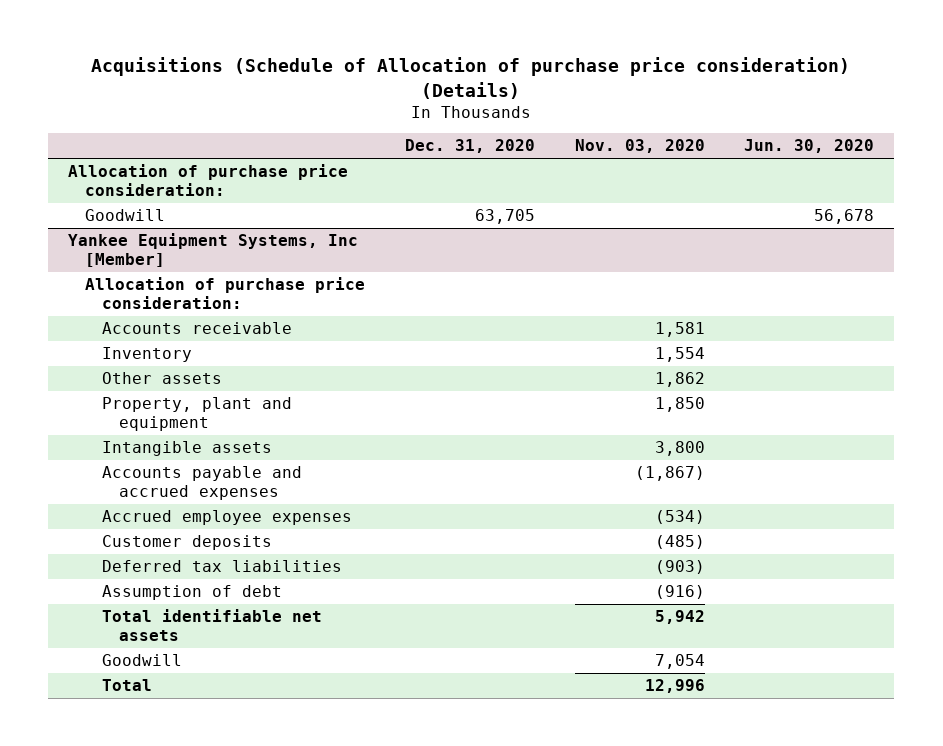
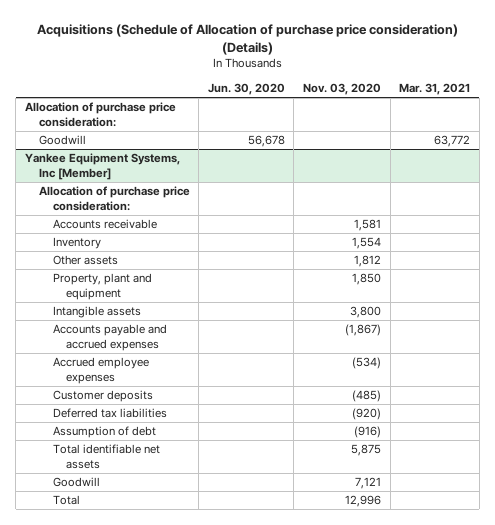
- | Dec. 31, 2020 | Nov. 03, 2020 | Jun. 30, 2020
+ | Jun. 30, 2020 | Nov. 03, 2020 | Mar. 31, 2021
@ Yankee Equipment Systems, Inc [Member]
- Other assets | | 1,862 |
+ Other assets | | 1,812 |
- Deferred tax liabilities | | (903) |
+ Deferred tax liabilities | | (920) |
- Total identifiable net assets | | 5,942 |
- Goodwill | | 7,054 |
+ Total identifiable net assets | | 5,875 |
+ Goodwill | | 7,121 |

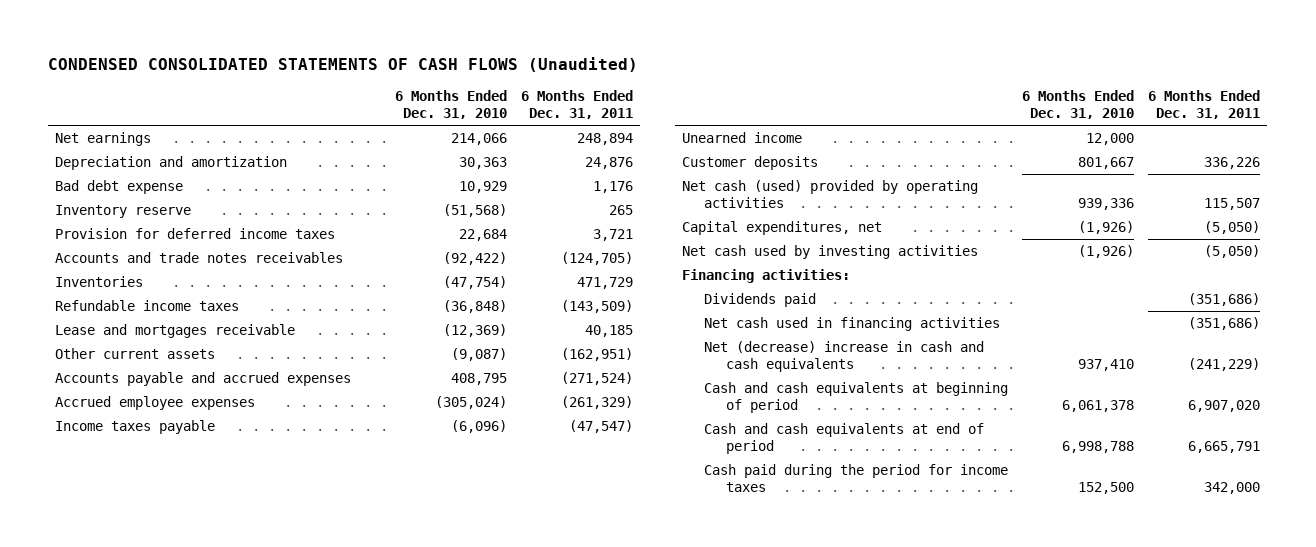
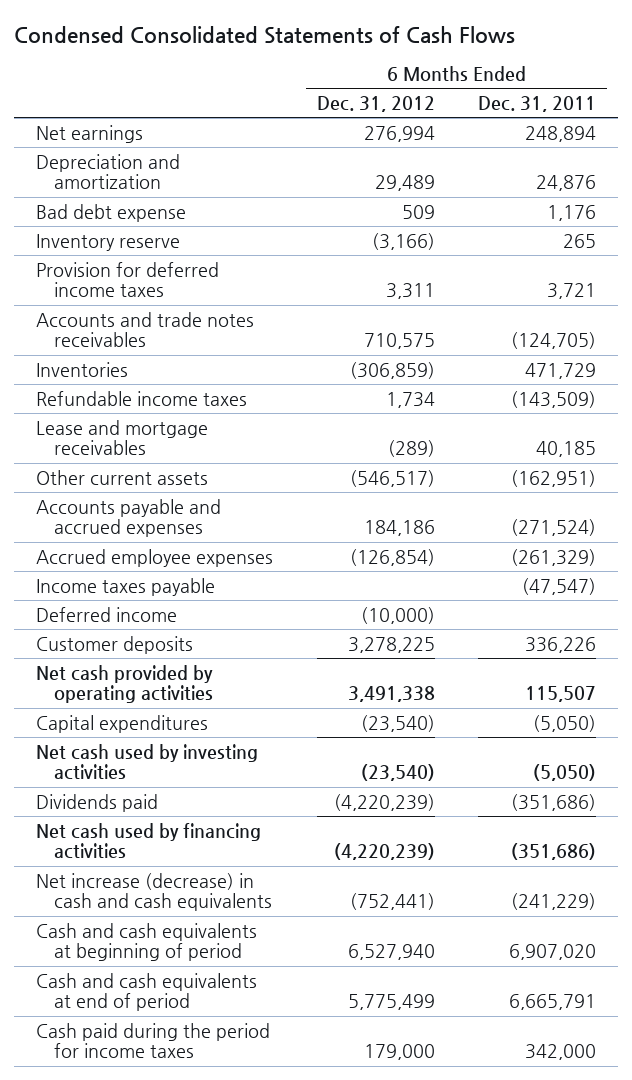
- CONDENSED CONSOLIDATED STATEMENTS OF CASH FLOWS (Unaudited)
+ Condensed Consolidated Statements of Cash Flows
- | 6 Months Ended Dec. 31, 2010 | 6 Months Ended Dec. 31, 2011
+ | 6 Months Ended Dec. 31, 2012 | 6 Months Ended Dec. 31, 2011
- Lease and mortgages receivable | (12,369) | 40,185
+ Lease and mortgage receivables | (289) | 40,185
- Unearned income | 12,000 |
+ Deferred income | (10,000) |
- Net cash (used) provided by operating activities | 939,336 | 115,507
- Capital expenditures, net | (1,926) | (5,050)
+ Net cash provided by operating activities | 3,491,338 | 115,507
+ Capital expenditures | (23,540) | (5,050)
- Financing activities:
- Net cash used in financing activities | | (351,686)
- Net (decrease) increase in cash and cash equivalents | 937,410 | (241,229)
+ Net cash used by financing activities | (4,220,239) | (351,686)
+ Net increase (decrease) in cash and cash equivalents | (752,441) | (241,229)

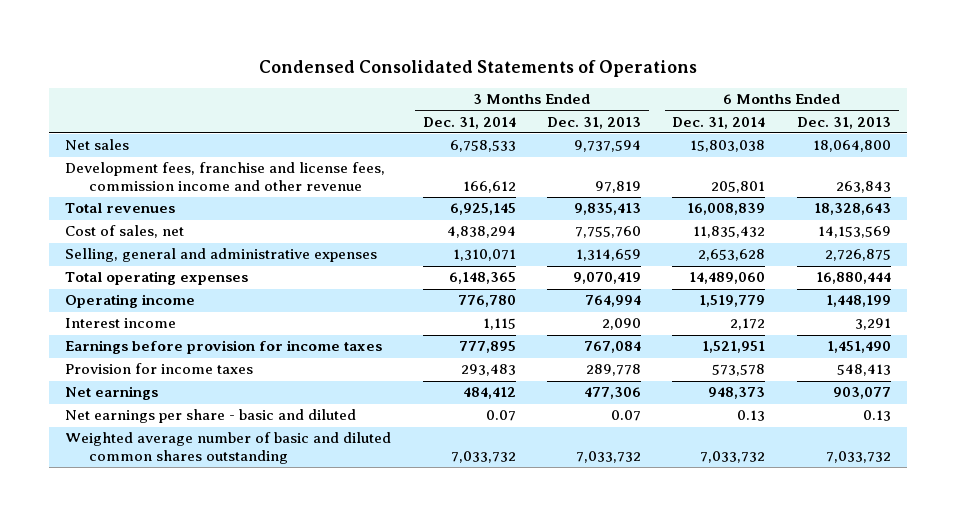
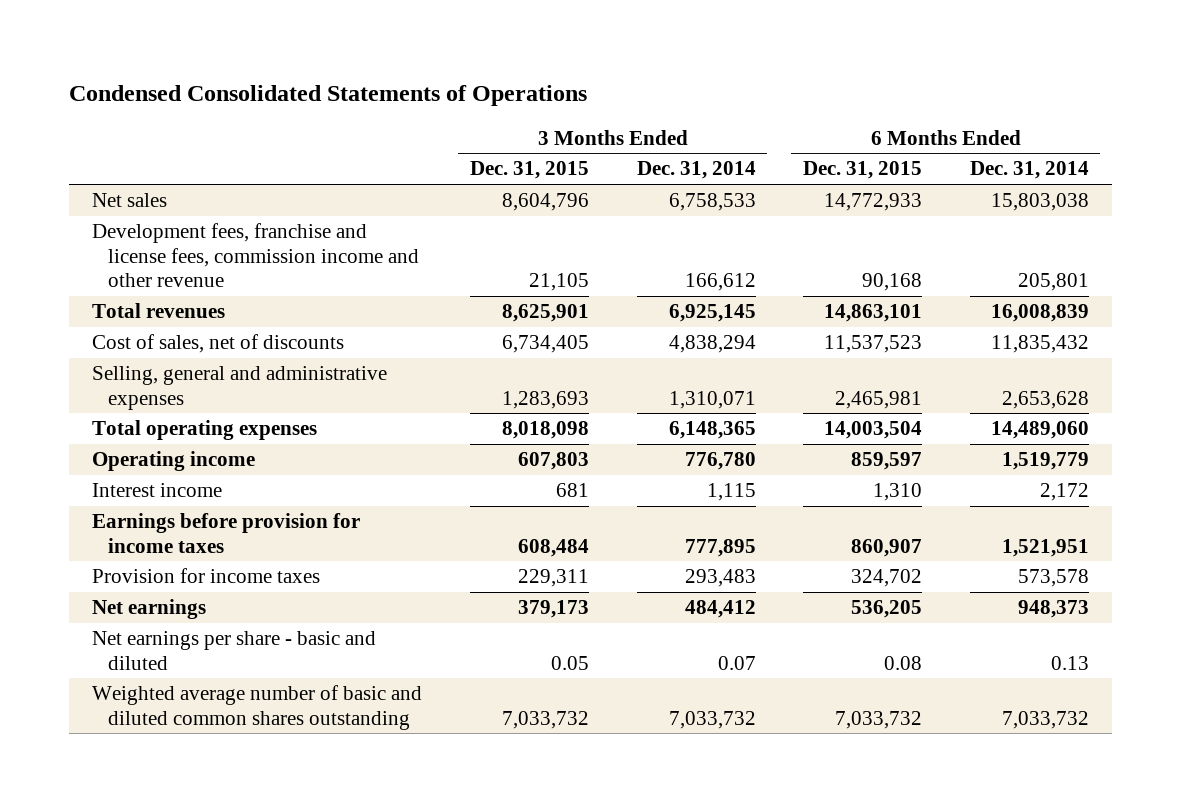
- | 3 Months Ended Dec. 31, 2014 | 3 Months Ended Dec. 31, 2013 | 6 Months Ended Dec. 31, 2014 | 6 Months Ended Dec. 31, 2013
+ | 3 Months Ended Dec. 31, 2015 | 3 Months Ended Dec. 31, 2014 | 6 Months Ended Dec. 31, 2015 | 6 Months Ended Dec. 31, 2014
- Cost of sales, net | 4,838,294 | 7,755,760 | 11,835,432 | 14,153,569
+ Cost of sales, net of discounts | 6,734,405 | 4,838,294 | 11,537,523 | 11,835,432

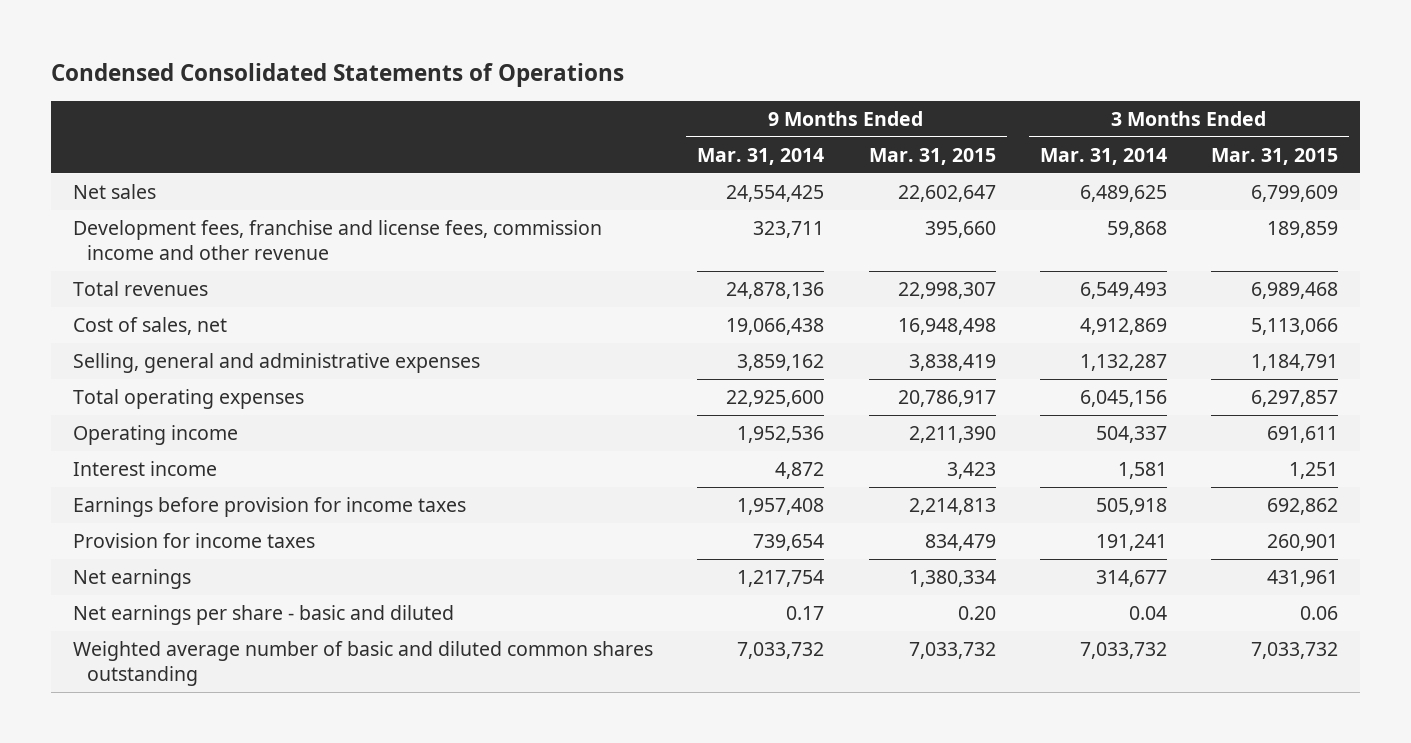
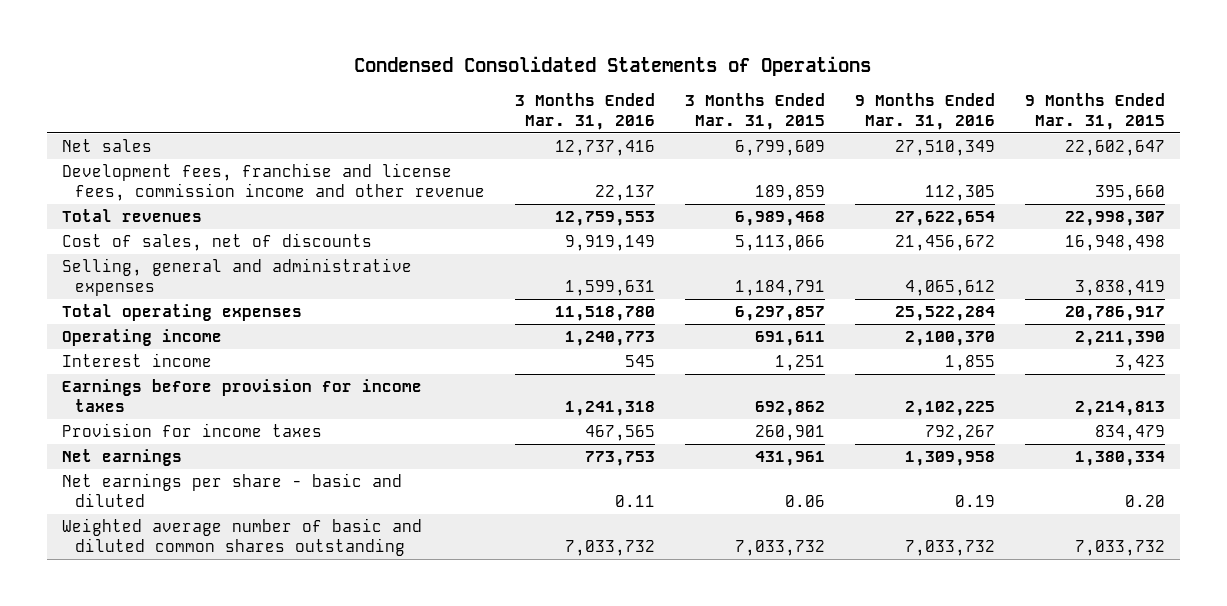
- | 9 Months Ended Mar. 31, 2014 | 9 Months Ended Mar. 31, 2015 | 3 Months Ended Mar. 31, 2014 | 3 Months Ended Mar. 31, 2015
+ | 3 Months Ended Mar. 31, 2016 | 3 Months Ended Mar. 31, 2015 | 9 Months Ended Mar. 31, 2016 | 9 Months Ended Mar. 31, 2015
- Cost of sales, net | 19,066,438 | 16,948,498 | 4,912,869 | 5,113,066
+ Cost of sales, net of discounts | 9,919,149 | 5,113,066 | 21,456,672 | 16,948,498

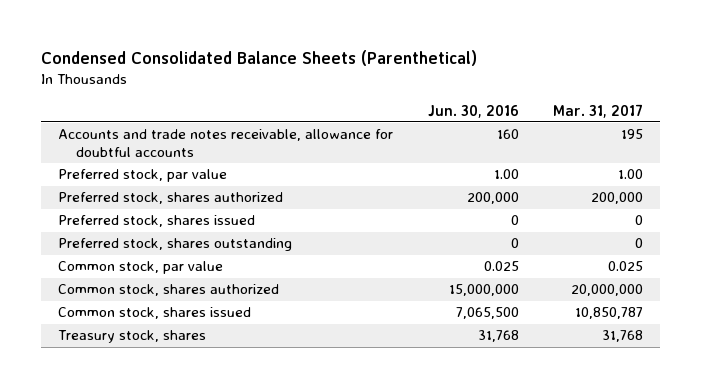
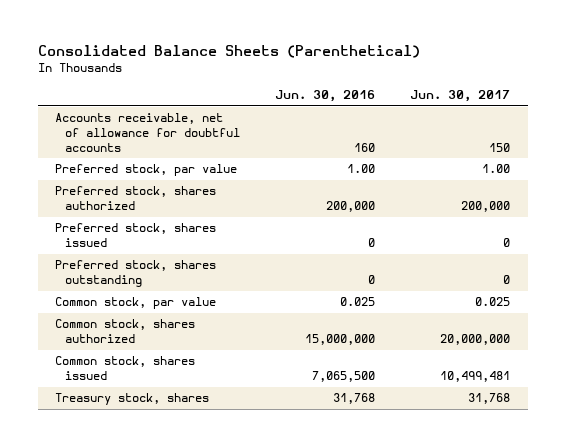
- Condensed Consolidated Balance Sheets (Parenthetical)
+ Consolidated Balance Sheets (Parenthetical)
- | Jun. 30, 2016 | Mar. 31, 2017
+ | Jun. 30, 2016 | Jun. 30, 2017
- Accounts and trade notes receivable, allowance for doubtful accounts | 160 | 195
+ Accounts receivable, net of allowance for doubtful accounts | 160 | 150

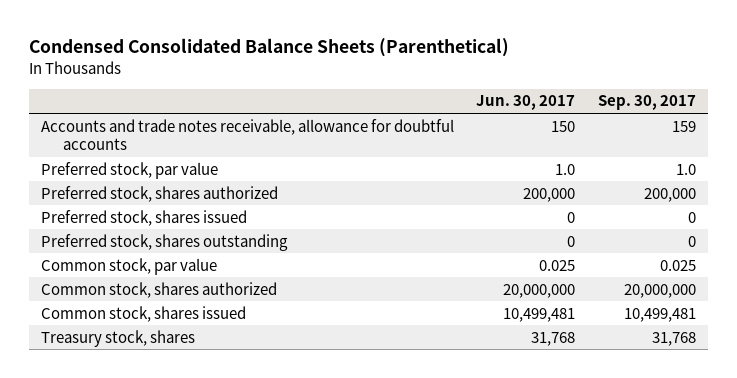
- Consolidated Balance Sheets (Parenthetical)
+ Condensed Consolidated Balance Sheets (Parenthetical)
- | Jun. 30, 2016 | Jun. 30, 2017
+ | Jun. 30, 2017 | Sep. 30, 2017
- Accounts receivable, net of allowance for doubtful accounts | 160 | 150
- Preferred stock, par value | 1.00 | 1.00
+ Accounts and trade notes receivable, allowance for doubtful accounts | 150 | 159
+ Preferred stock, par value | 1.0 | 1.0

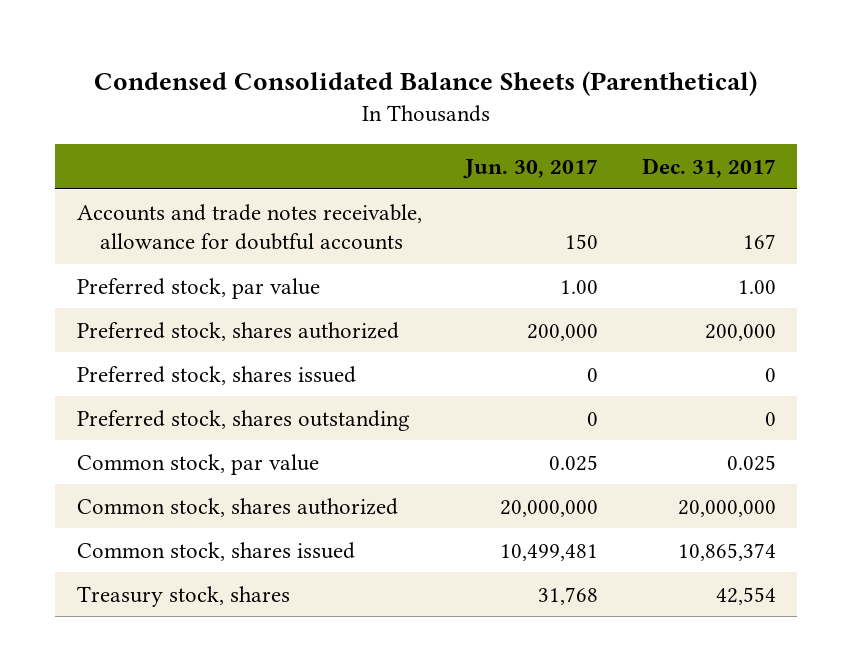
- | Jun. 30, 2017 | Sep. 30, 2017
+ | Jun. 30, 2017 | Dec. 31, 2017
- Preferred stock, par value | 1.0 | 1.0
+ Preferred stock, par value | 1.00 | 1.00

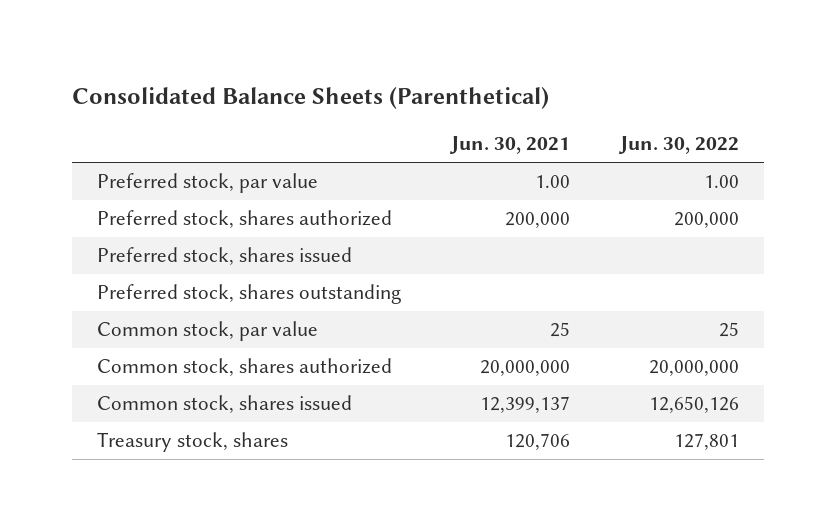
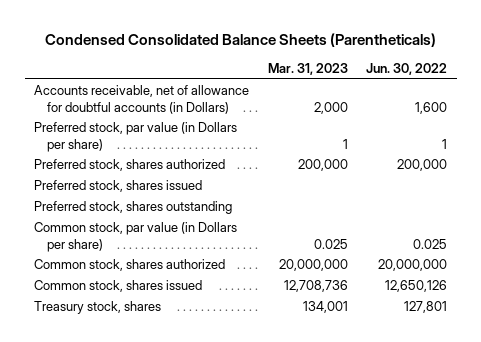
- Consolidated Balance Sheets (Parenthetical)
+ Condensed Consolidated Balance Sheets (Parentheticals)
- | Jun. 30, 2021 | Jun. 30, 2022
+ | Mar. 31, 2023 | Jun. 30, 2022
- Preferred stock, par value | 1.00 | 1.00
+ Accounts receivable, net of allowance for doubtful accounts (in Dollars) | 2,000 | 1,600
+ Preferred stock, par value (in Dollars per share) | 1 | 1
- Common stock, par value | 25 | 25
+ Common stock, par value (in Dollars per share) | 0.025 | 0.025

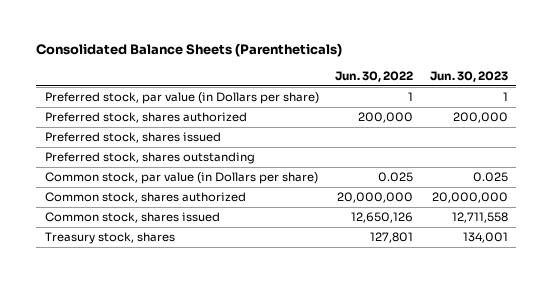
- Condensed Consolidated Balance Sheets (Parentheticals)
+ Consolidated Balance Sheets (Parentheticals)
- | Mar. 31, 2023 | Jun. 30, 2022
+ | Jun. 30, 2022 | Jun. 30, 2023
- Accounts receivable, net of allowance for doubtful accounts (in Dollars) | 2,000 | 1,600

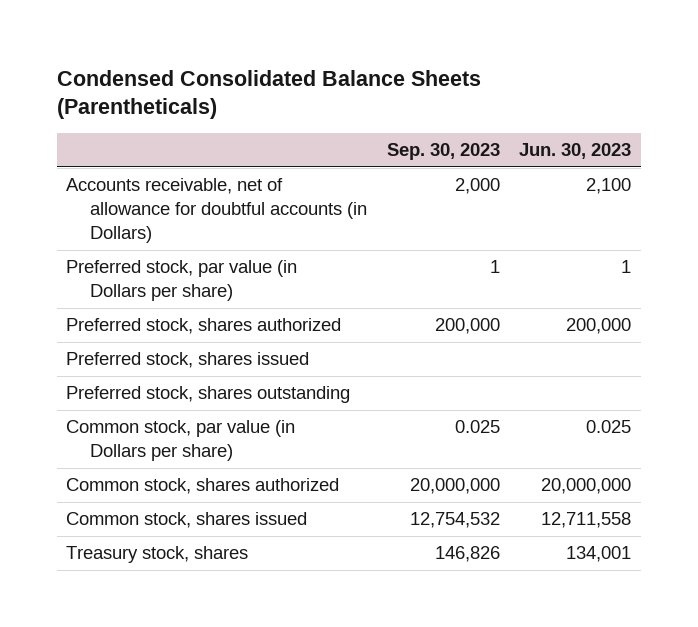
- Consolidated Balance Sheets (Parentheticals)
+ Condensed Consolidated Balance Sheets (Parentheticals)
- | Jun. 30, 2022 | Jun. 30, 2023
+ | Sep. 30, 2023 | Jun. 30, 2023
+ Accounts receivable, net of allowance for doubtful accounts (in Dollars) | 2,000 | 2,100

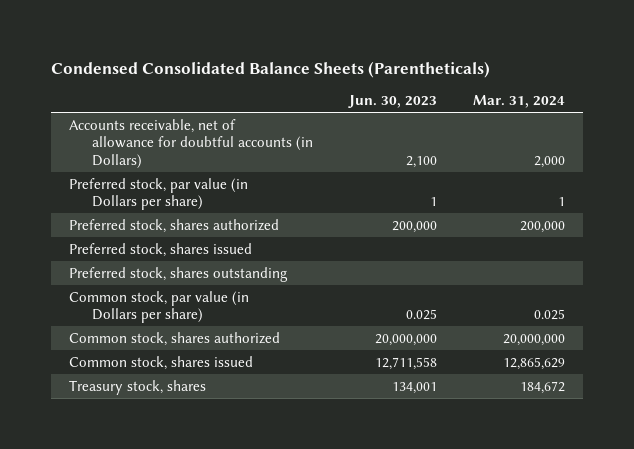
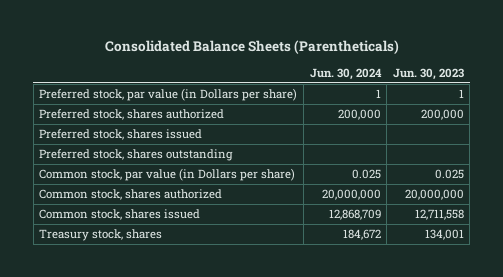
- Condensed Consolidated Balance Sheets (Parentheticals)
+ Consolidated Balance Sheets (Parentheticals)
- | Jun. 30, 2023 | Mar. 31, 2024
+ | Jun. 30, 2024 | Jun. 30, 2023
- Accounts receivable, net of allowance for doubtful accounts (in Dollars) | 2,100 | 2,000

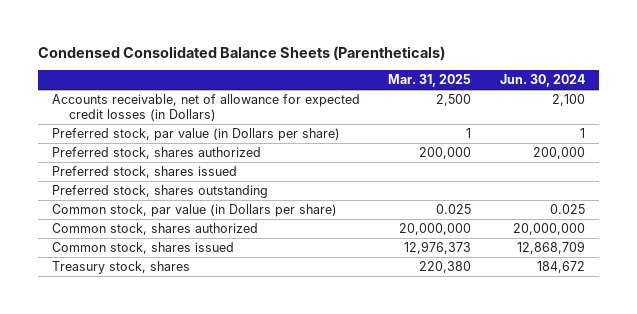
- Consolidated Balance Sheets (Parentheticals)
+ Condensed Consolidated Balance Sheets (Parentheticals)
- | Jun. 30, 2024 | Jun. 30, 2023
+ | Mar. 31, 2025 | Jun. 30, 2024
+ Accounts receivable, net of allowance for expected credit losses (in Dollars) | 2,500 | 2,100

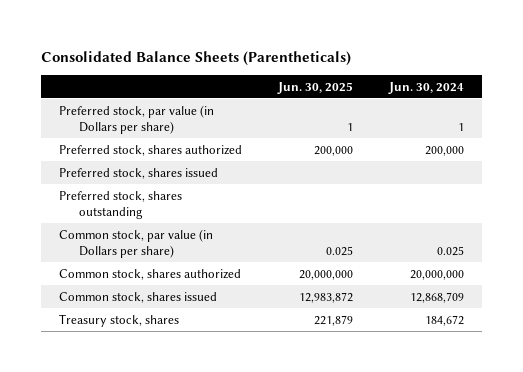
- Condensed Consolidated Balance Sheets (Parentheticals)
+ Consolidated Balance Sheets (Parentheticals)
- | Mar. 31, 2025 | Jun. 30, 2024
+ | Jun. 30, 2025 | Jun. 30, 2024
- Accounts receivable, net of allowance for expected credit losses (in Dollars) | 2,500 | 2,100

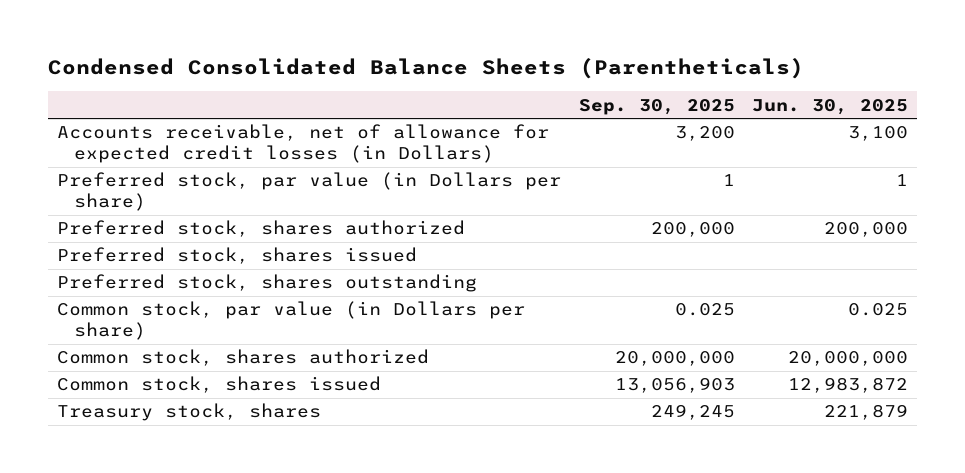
- Consolidated Balance Sheets (Parentheticals)
+ Condensed Consolidated Balance Sheets (Parentheticals)
- | Jun. 30, 2025 | Jun. 30, 2024
+ | Sep. 30, 2025 | Jun. 30, 2025
+ Accounts receivable, net of allowance for expected credit losses (in Dollars) | 3,200 | 3,100

